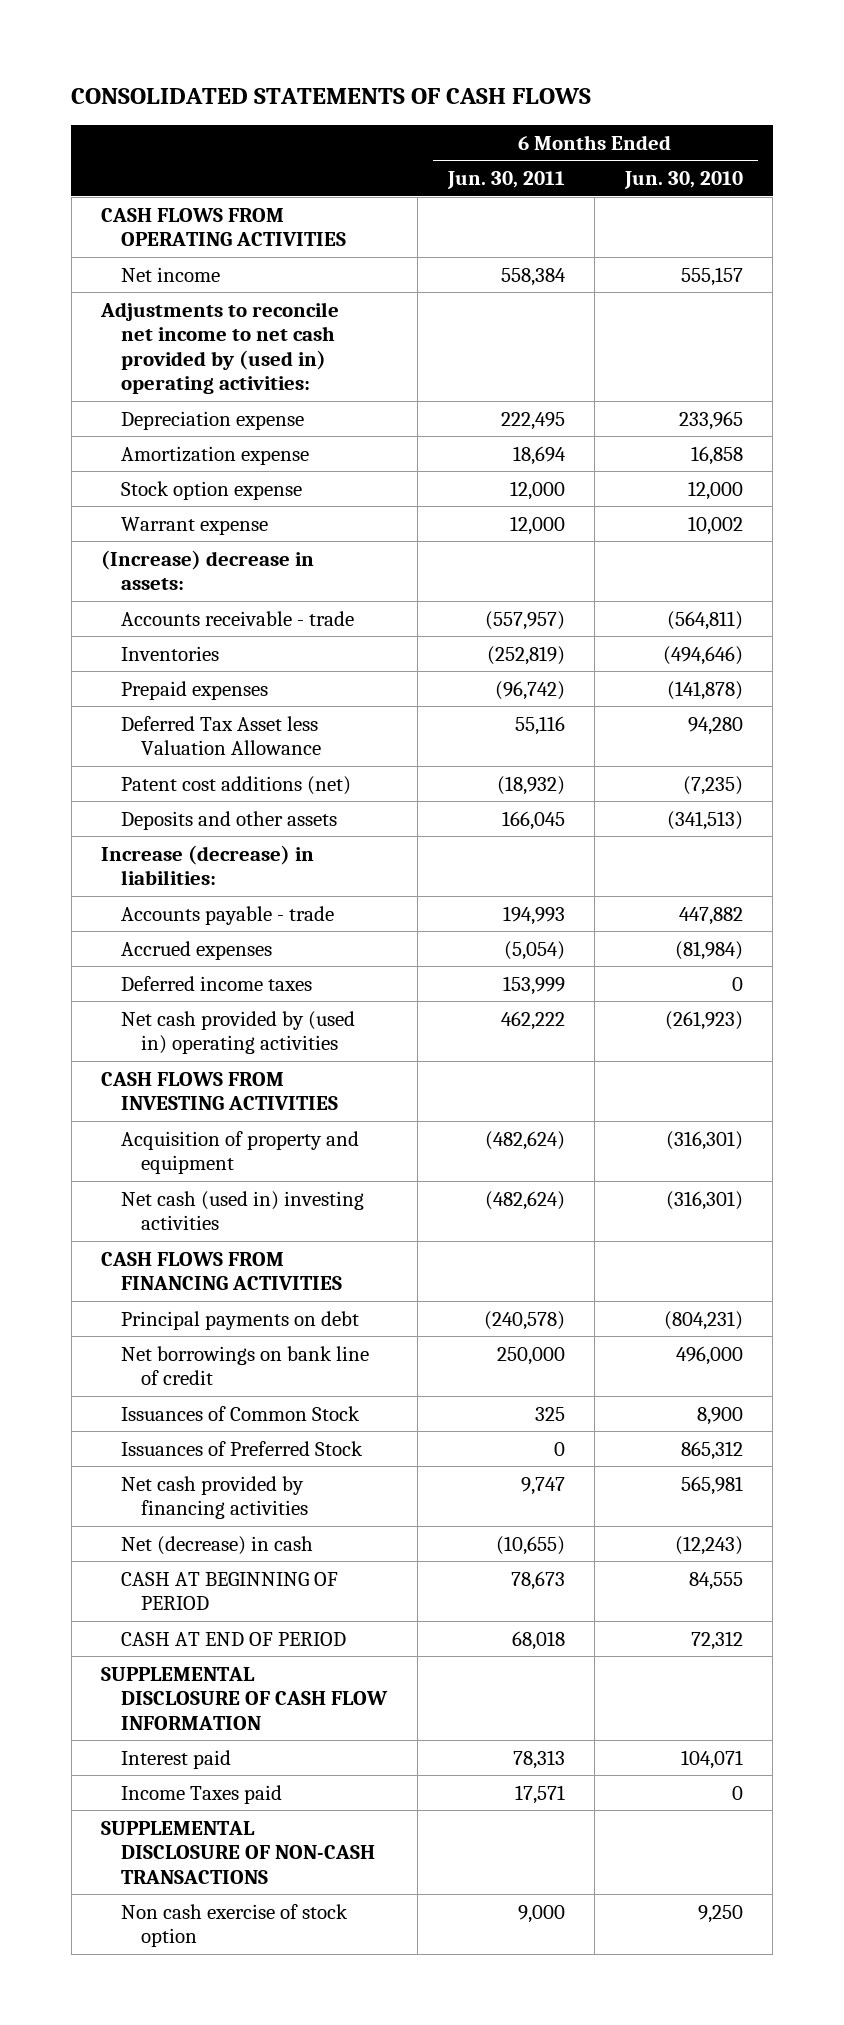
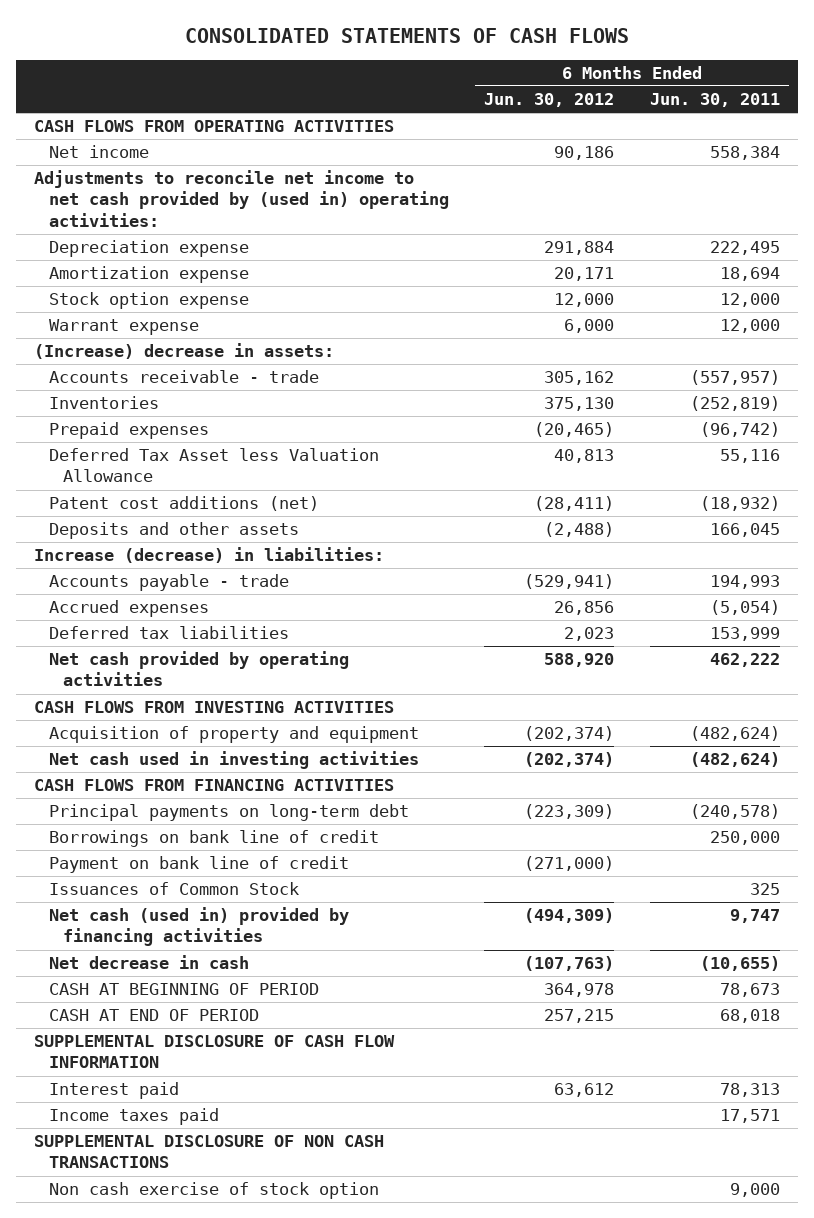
- | 6 Months Ended Jun. 30, 2011 | 6 Months Ended Jun. 30, 2010
+ | 6 Months Ended Jun. 30, 2012 | 6 Months Ended Jun. 30, 2011
- Deferred income taxes | 153,999 | 0
- Net cash provided by (used in) operating activities | 462,222 | (261,923)
+ Deferred tax liabilities | 2,023 | 153,999
+ Net cash provided by operating activities | 588,920 | 462,222
- Net cash (used in) investing activities | (482,624) | (316,301)
+ Net cash used in investing activities | (202,374) | (482,624)
- Principal payments on debt | (240,578) | (804,231)
- Net borrowings on bank line of credit | 250,000 | 496,000
+ Principal payments on long-term debt | (223,309) | (240,578)
+ Borrowings on bank line of credit | | 250,000
+ Payment on bank line of credit | (271,000) |
- Issuances of Preferred Stock | 0 | 865,312
- Net cash provided by financing activities | 9,747 | 565,981
- Net (decrease) in cash | (10,655) | (12,243)
+ Net cash (used in) provided by financing activities | (494,309) | 9,747
+ Net decrease in cash | (107,763) | (10,655)
- Income Taxes paid | 17,571 | 0
- SUPPLEMENTAL DISCLOSURE OF NON-CASH TRANSACTIONS
+ Income taxes paid | | 17,571
+ SUPPLEMENTAL DISCLOSURE OF NON CASH TRANSACTIONS

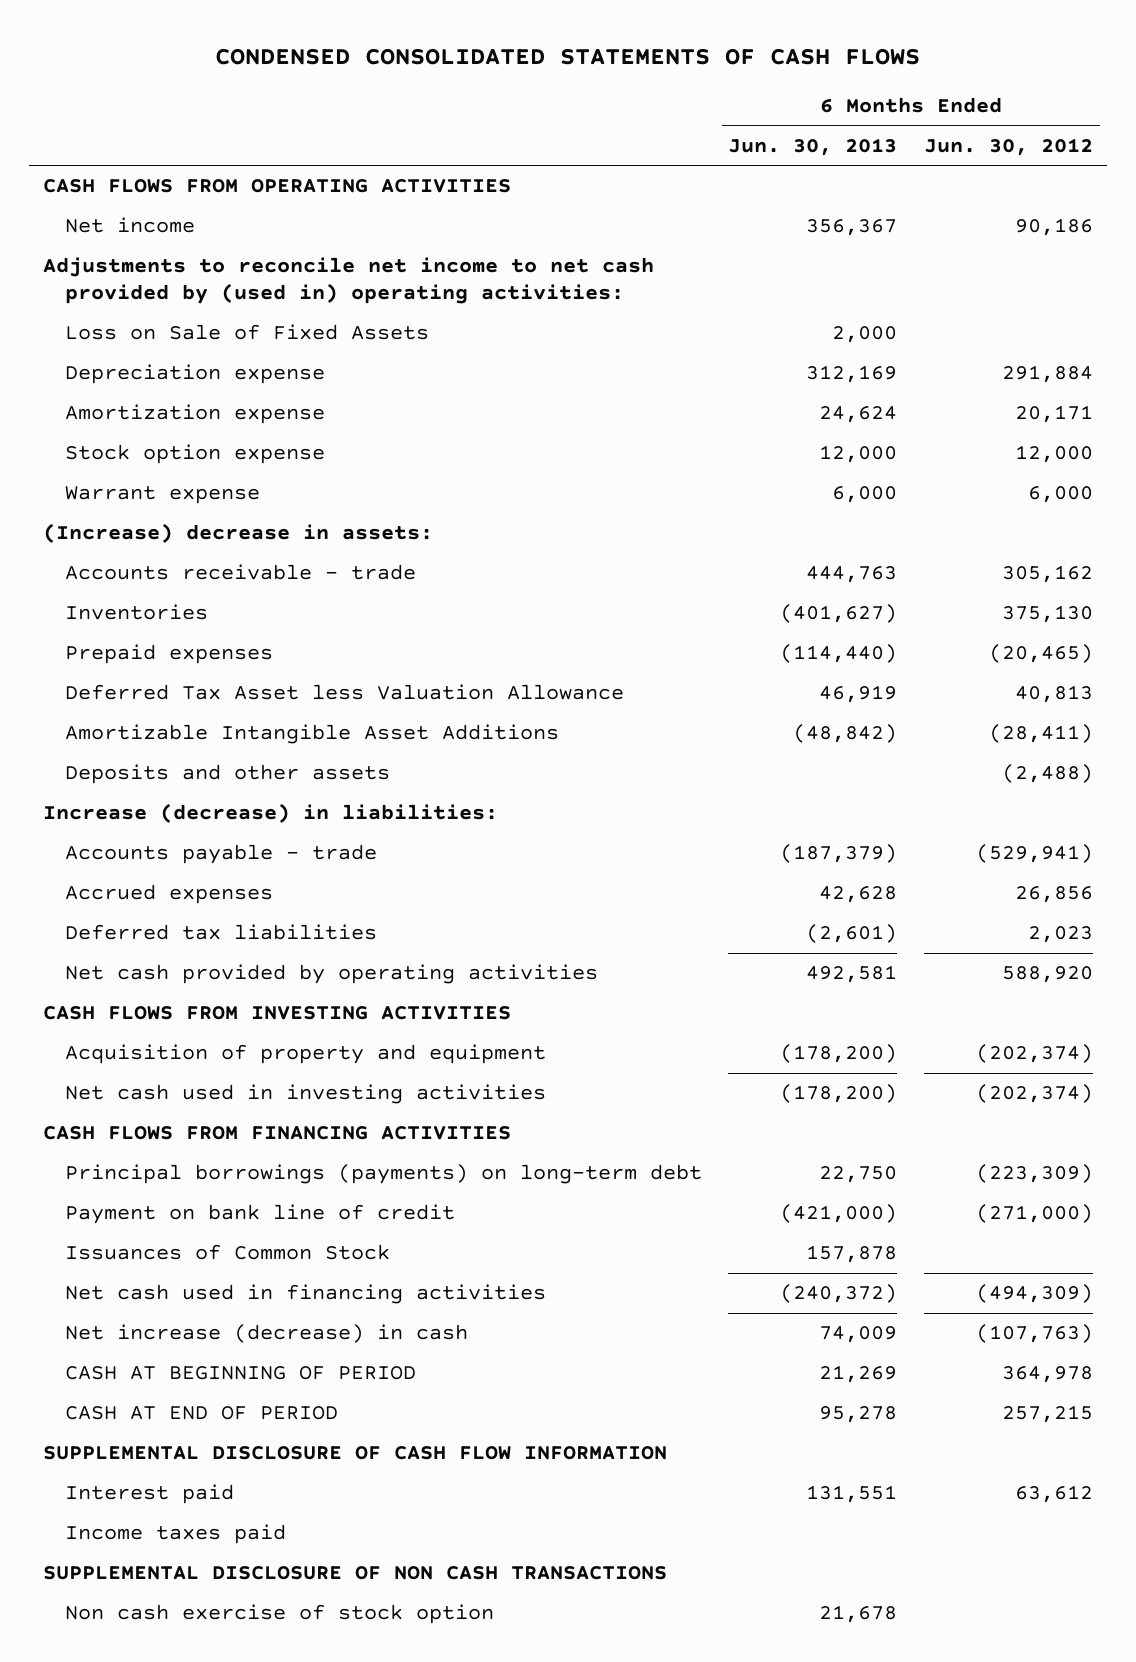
- CONSOLIDATED STATEMENTS OF CASH FLOWS
+ CONDENSED CONSOLIDATED STATEMENTS OF CASH FLOWS
- | 6 Months Ended Jun. 30, 2012 | 6 Months Ended Jun. 30, 2011
+ | 6 Months Ended Jun. 30, 2013 | 6 Months Ended Jun. 30, 2012
+ Loss on Sale of Fixed Assets | 2,000 |
- Patent cost additions (net) | (28,411) | (18,932)
+ Amortizable Intangible Asset Additions | (48,842) | (28,411)
- Principal payments on long-term debt | (223,309) | (240,578)
- Borrowings on bank line of credit | | 250,000
+ Principal borrowings (payments) on long-term debt | 22,750 | (223,309)
- Net cash (used in) provided by financing activities | (494,309) | 9,747
- Net decrease in cash | (107,763) | (10,655)
+ Net cash used in financing activities | (240,372) | (494,309)
+ Net increase (decrease) in cash | 74,009 | (107,763)

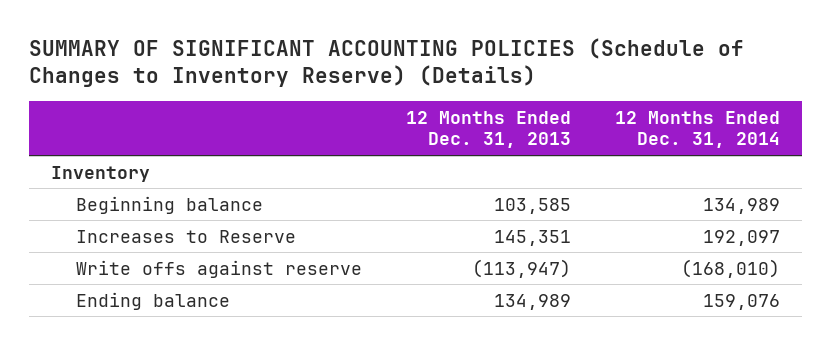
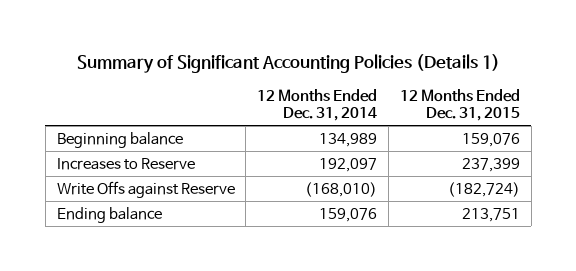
- SUMMARY OF SIGNIFICANT ACCOUNTING POLICIES (Schedule of Changes to Inventory Reserve) (Details)
+ Summary of Significant Accounting Policies (Details 1)
- | 12 Months Ended Dec. 31, 2013 | 12 Months Ended Dec. 31, 2014
+ | 12 Months Ended Dec. 31, 2014 | 12 Months Ended Dec. 31, 2015
- Inventory
- Write offs against reserve | (113,947) | (168,010)
+ Write Offs against Reserve | (168,010) | (182,724)

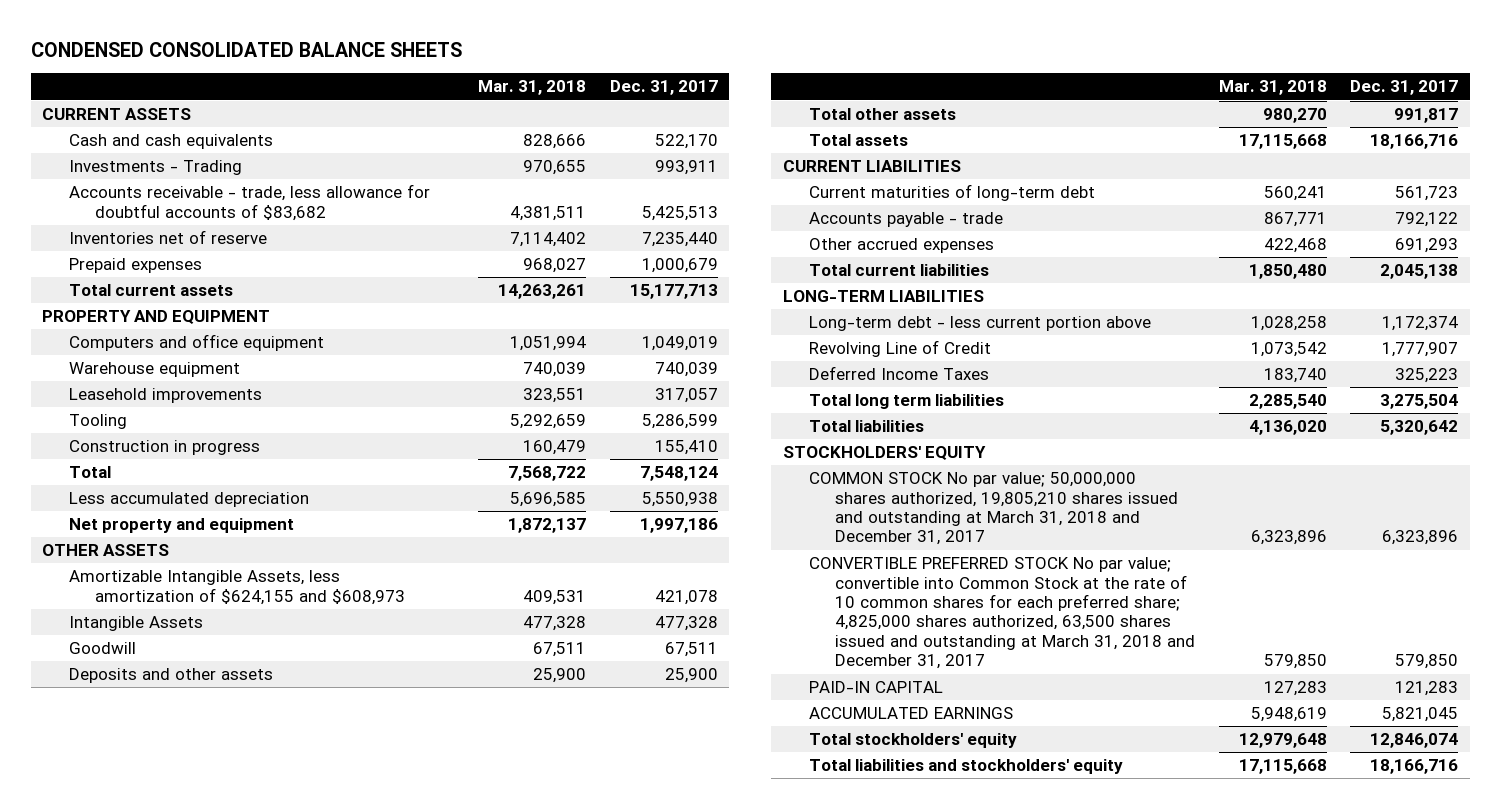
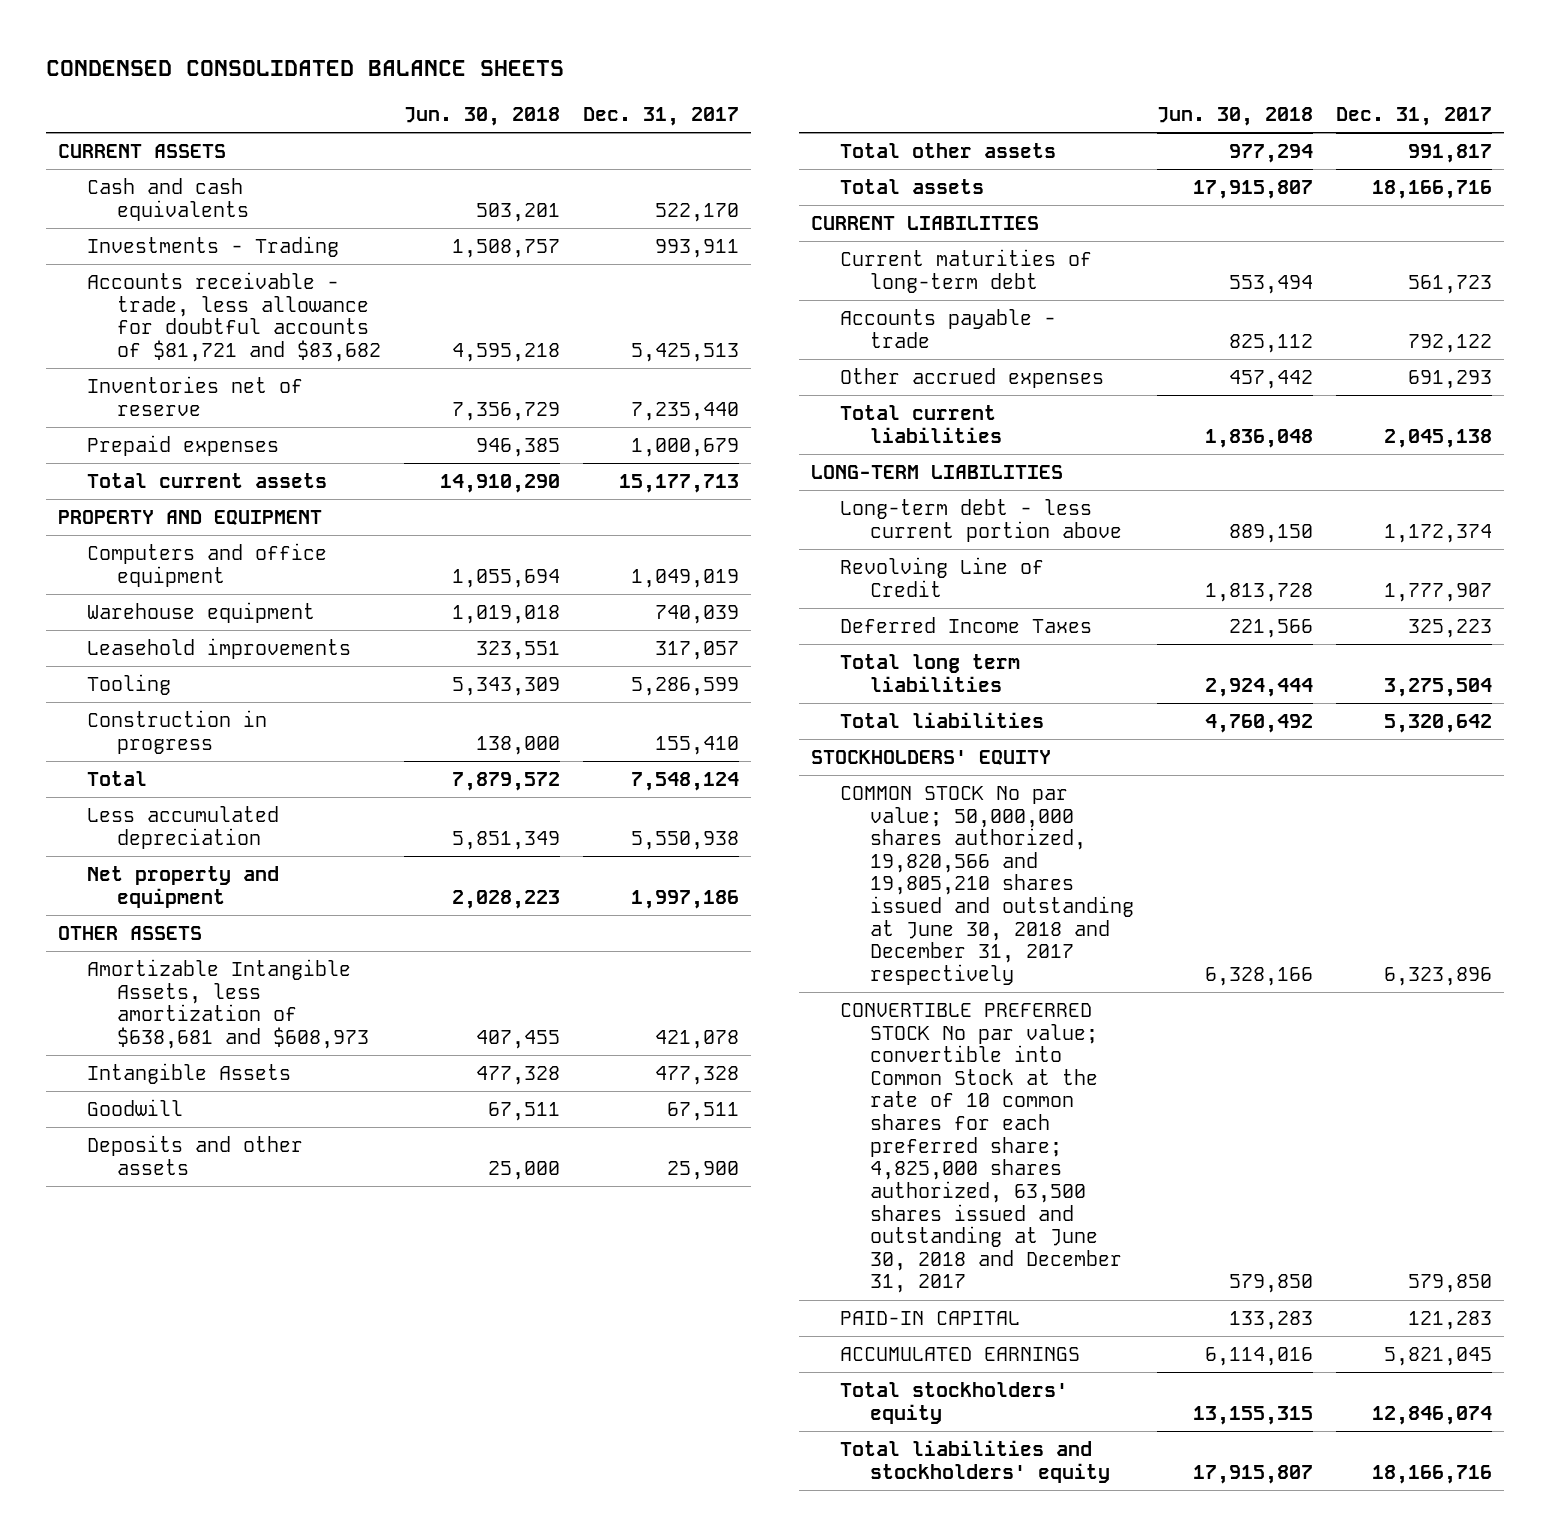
- | Mar. 31, 2018 | Dec. 31, 2017
+ | Jun. 30, 2018 | Dec. 31, 2017
- Accounts receivable - trade, less allowance for doubtful accounts of $83,682 | 4,381,511 | 5,425,513
+ Accounts receivable - trade, less allowance for doubtful accounts of $81,721 and $83,682 | 4,595,218 | 5,425,513
- Amortizable Intangible Assets, less amortization of $624,155 and $608,973 | 409,531 | 421,078
+ Amortizable Intangible Assets, less amortization of $638,681 and $608,973 | 407,455 | 421,078
- COMMON STOCK No par value; 50,000,000 shares authorized, 19,805,210 shares issued and outstanding at March 31, 2018 and December 31, 2017 | 6,323,896 | 6,323,896
- CONVERTIBLE PREFERRED STOCK No par value; convertible into Common Stock at the rate of 10 common shares for each preferred share; 4,825,000 shares authorized, 63,500 shares issued and outstanding at March 31, 2018 and December 31, 2017 | 579,850 | 579,850
+ COMMON STOCK No par value; 50,000,000 shares authorized, 19,820,566 and 19,805,210 shares issued and outstanding at June 30, 2018 and December 31, 2017 respectively | 6,328,166 | 6,323,896
+ CONVERTIBLE PREFERRED STOCK No par value; convertible into Common Stock at the rate of 10 common shares for each preferred share; 4,825,000 shares authorized, 63,500 shares issued and outstanding at June 30, 2018 and December 31, 2017 | 579,850 | 579,850

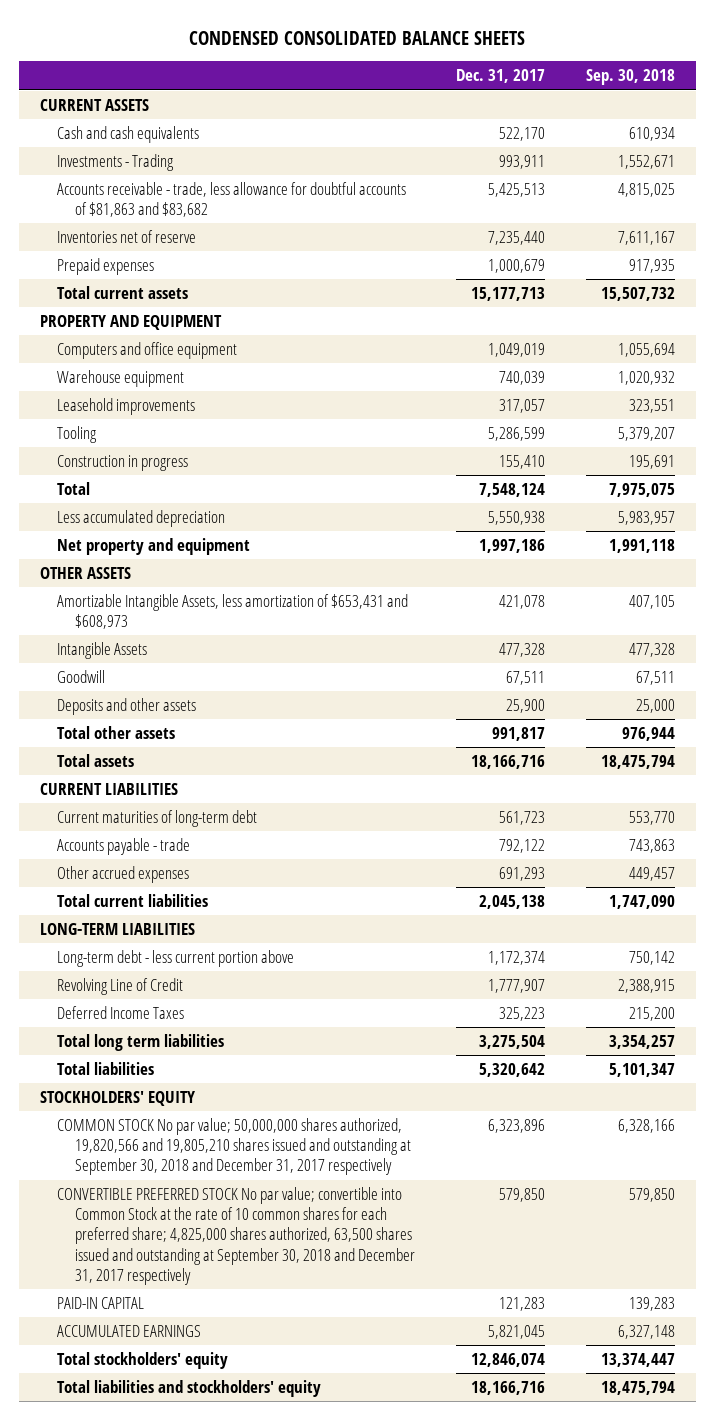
- | Jun. 30, 2018 | Dec. 31, 2017
+ | Dec. 31, 2017 | Sep. 30, 2018
- Accounts receivable - trade, less allowance for doubtful accounts of $81,721 and $83,682 | 4,595,218 | 5,425,513
+ Accounts receivable - trade, less allowance for doubtful accounts of $81,863 and $83,682 | 5,425,513 | 4,815,025
- Amortizable Intangible Assets, less amortization of $638,681 and $608,973 | 407,455 | 421,078
+ Amortizable Intangible Assets, less amortization of $653,431 and $608,973 | 421,078 | 407,105
- COMMON STOCK No par value; 50,000,000 shares authorized, 19,820,566 and 19,805,210 shares issued and outstanding at June 30, 2018 and December 31, 2017 respectively | 6,328,166 | 6,323,896
- CONVERTIBLE PREFERRED STOCK No par value; convertible into Common Stock at the rate of 10 common shares for each preferred share; 4,825,000 shares authorized, 63,500 shares issued and outstanding at June 30, 2018 and December 31, 2017 | 579,850 | 579,850
+ COMMON STOCK No par value; 50,000,000 shares authorized, 19,820,566 and 19,805,210 shares issued and outstanding at September 30, 2018 and December 31, 2017 respectively | 6,323,896 | 6,328,166
+ CONVERTIBLE PREFERRED STOCK No par value; convertible into Common Stock at the rate of 10 common shares for each preferred share; 4,825,000 shares authorized, 63,500 shares issued and outstanding at September 30, 2018 and December 31, 2017 respectively | 579,850 | 579,850

